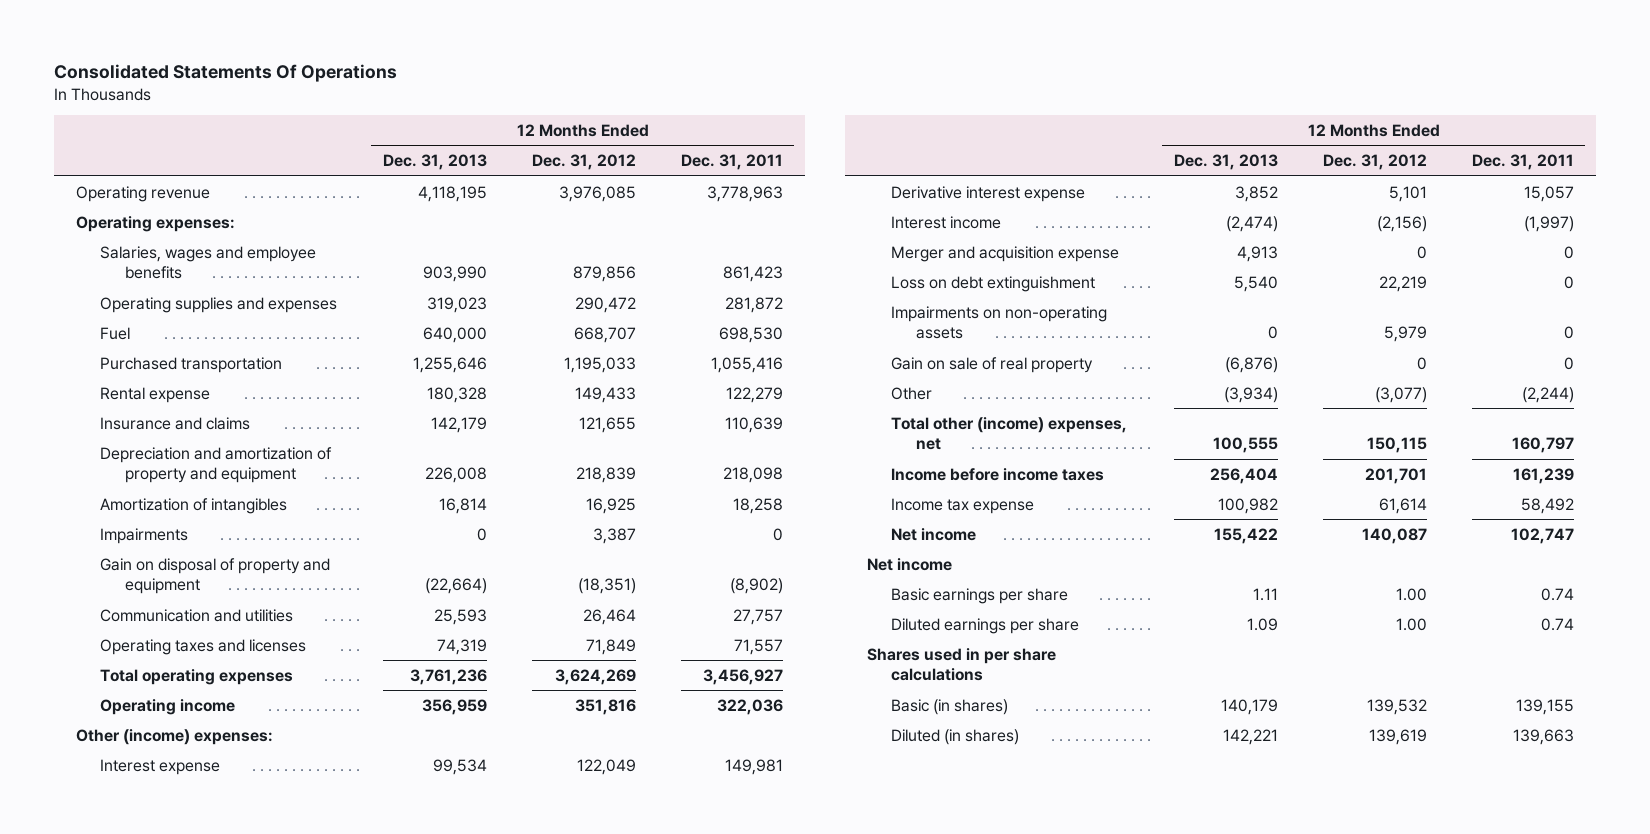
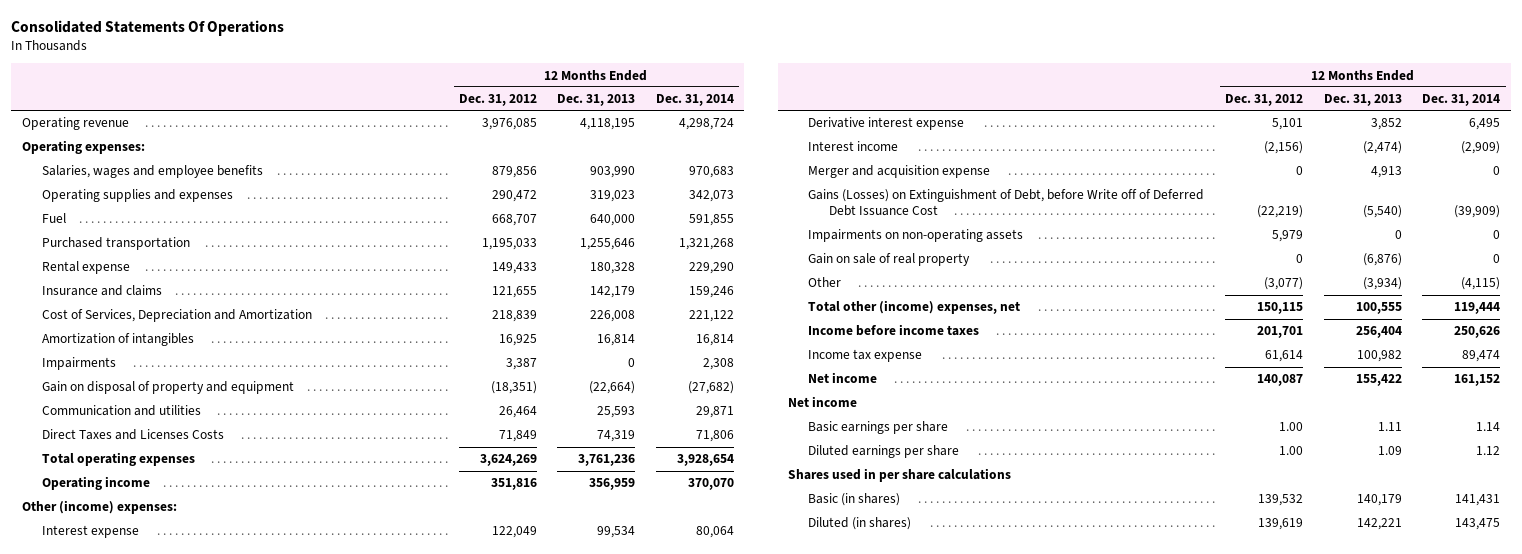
- | 12 Months Ended Dec. 31, 2013 | 12 Months Ended Dec. 31, 2012 | 12 Months Ended Dec. 31, 2011
+ | 12 Months Ended Dec. 31, 2012 | 12 Months Ended Dec. 31, 2013 | 12 Months Ended Dec. 31, 2014
- Depreciation and amortization of property and equipment | 226,008 | 218,839 | 218,098
+ Cost of Services, Depreciation and Amortization | 218,839 | 226,008 | 221,122
- Operating taxes and licenses | 74,319 | 71,849 | 71,557
+ Direct Taxes and Licenses Costs | 71,849 | 74,319 | 71,806
- Loss on debt extinguishment | 5,540 | 22,219 | 0
+ Gains (Losses) on Extinguishment of Debt, before Write off of Deferred Debt Issuance Cost | (22,219) | (5,540) | (39,909)

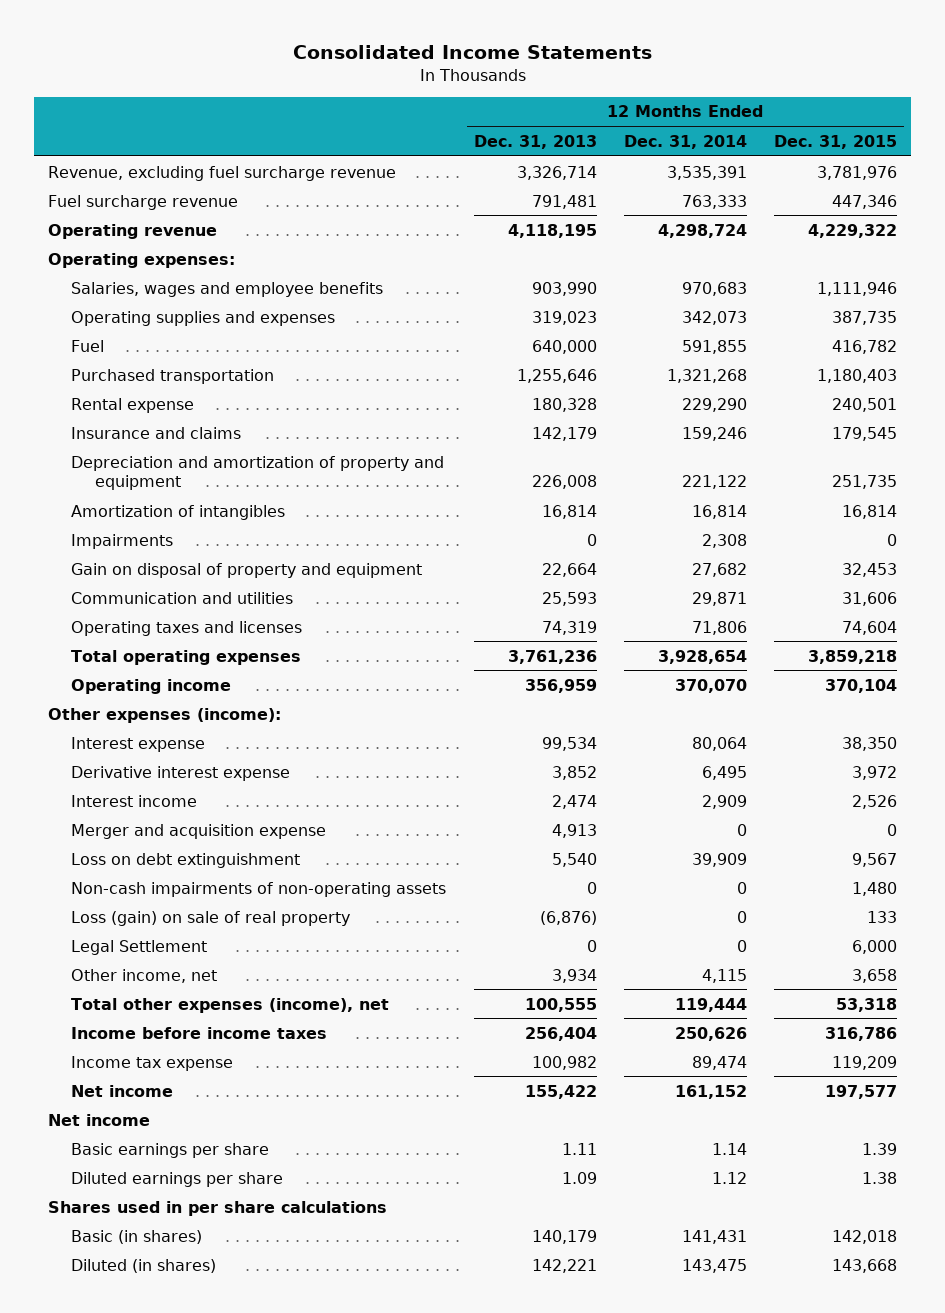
- Consolidated Statements Of Operations
+ Consolidated Income Statements
- | 12 Months Ended Dec. 31, 2012 | 12 Months Ended Dec. 31, 2013 | 12 Months Ended Dec. 31, 2014
+ | 12 Months Ended Dec. 31, 2013 | 12 Months Ended Dec. 31, 2014 | 12 Months Ended Dec. 31, 2015
+ Revenue, excluding fuel surcharge revenue | 3,326,714 | 3,535,391 | 3,781,976
+ Fuel surcharge revenue | 791,481 | 763,333 | 447,346
- Cost of Services, Depreciation and Amortization | 218,839 | 226,008 | 221,122
+ Depreciation and amortization of property and equipment | 226,008 | 221,122 | 251,735
- Gain on disposal of property and equipment | (18,351) | (22,664) | (27,682)
+ Gain on disposal of property and equipment | 22,664 | 27,682 | 32,453
- Direct Taxes and Licenses Costs | 71,849 | 74,319 | 71,806
+ Operating taxes and licenses | 74,319 | 71,806 | 74,604
- Other (income) expenses:
+ Other expenses (income):
- Interest income | (2,156) | (2,474) | (2,909)
+ Interest income | 2,474 | 2,909 | 2,526
- Gains (Losses) on Extinguishment of Debt, before Write off of Deferred Debt Issuance Cost | (22,219) | (5,540) | (39,909)
- Impairments on non-operating assets | 5,979 | 0 | 0
- Gain on sale of real property | 0 | (6,876) | 0
- Other | (3,077) | (3,934) | (4,115)
- Total other (income) expenses, net | 150,115 | 100,555 | 119,444
+ Loss on debt extinguishment | 5,540 | 39,909 | 9,567
+ Non-cash impairments of non-operating assets | 0 | 0 | 1,480
+ Loss (gain) on sale of real property | (6,876) | 0 | 133
+ Legal Settlement | 0 | 0 | 6,000
+ Other income, net | 3,934 | 4,115 | 3,658
+ Total other expenses (income), net | 100,555 | 119,444 | 53,318

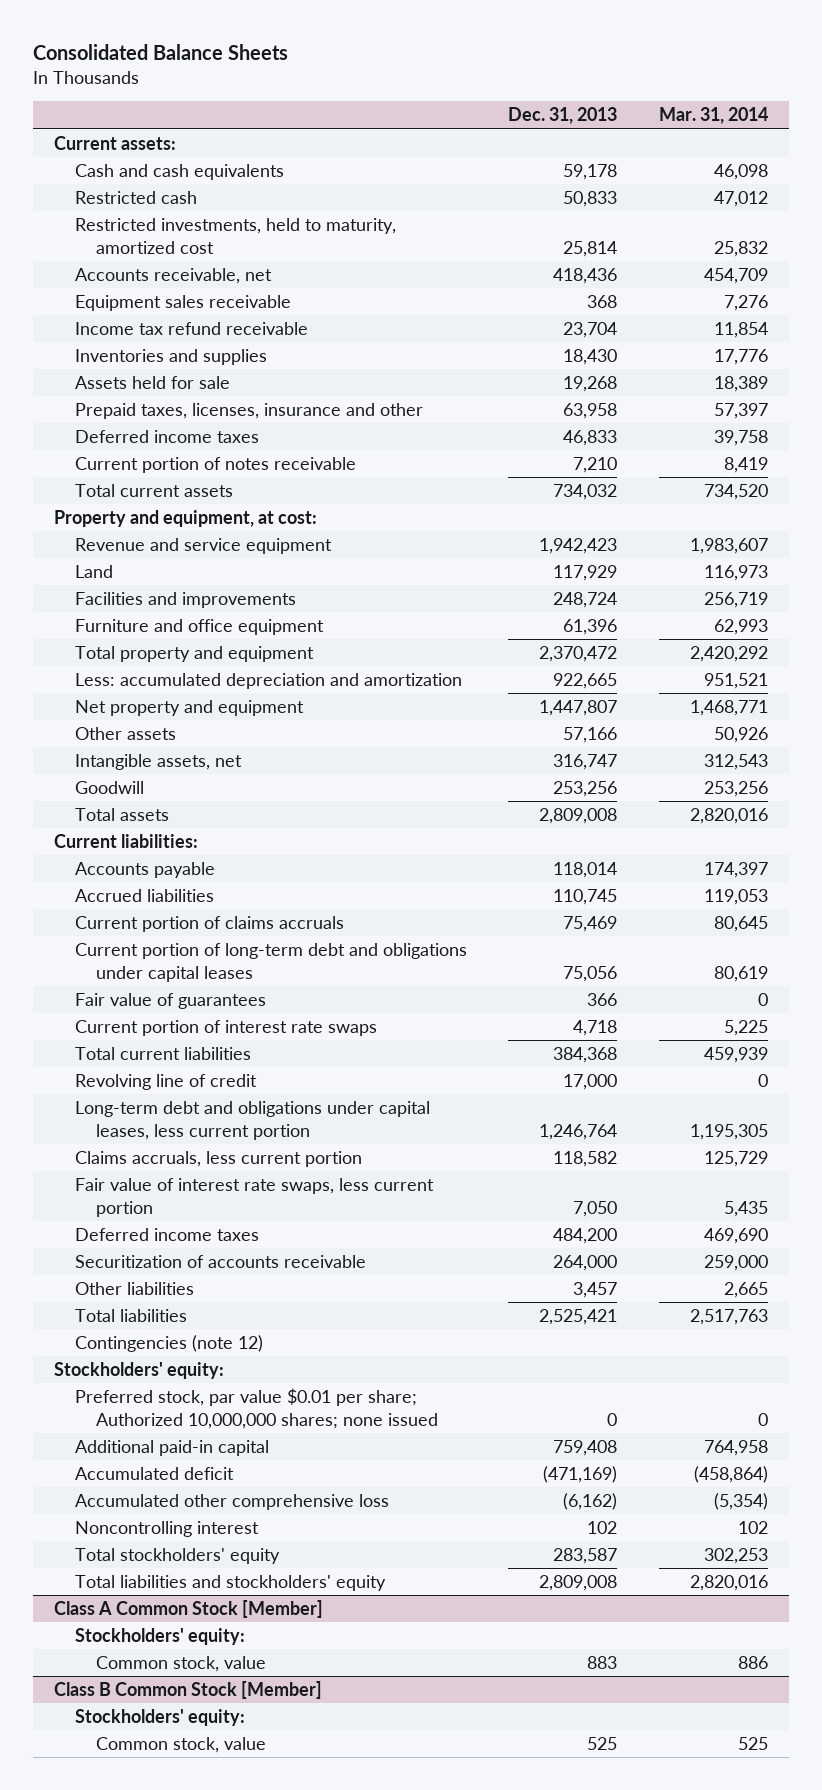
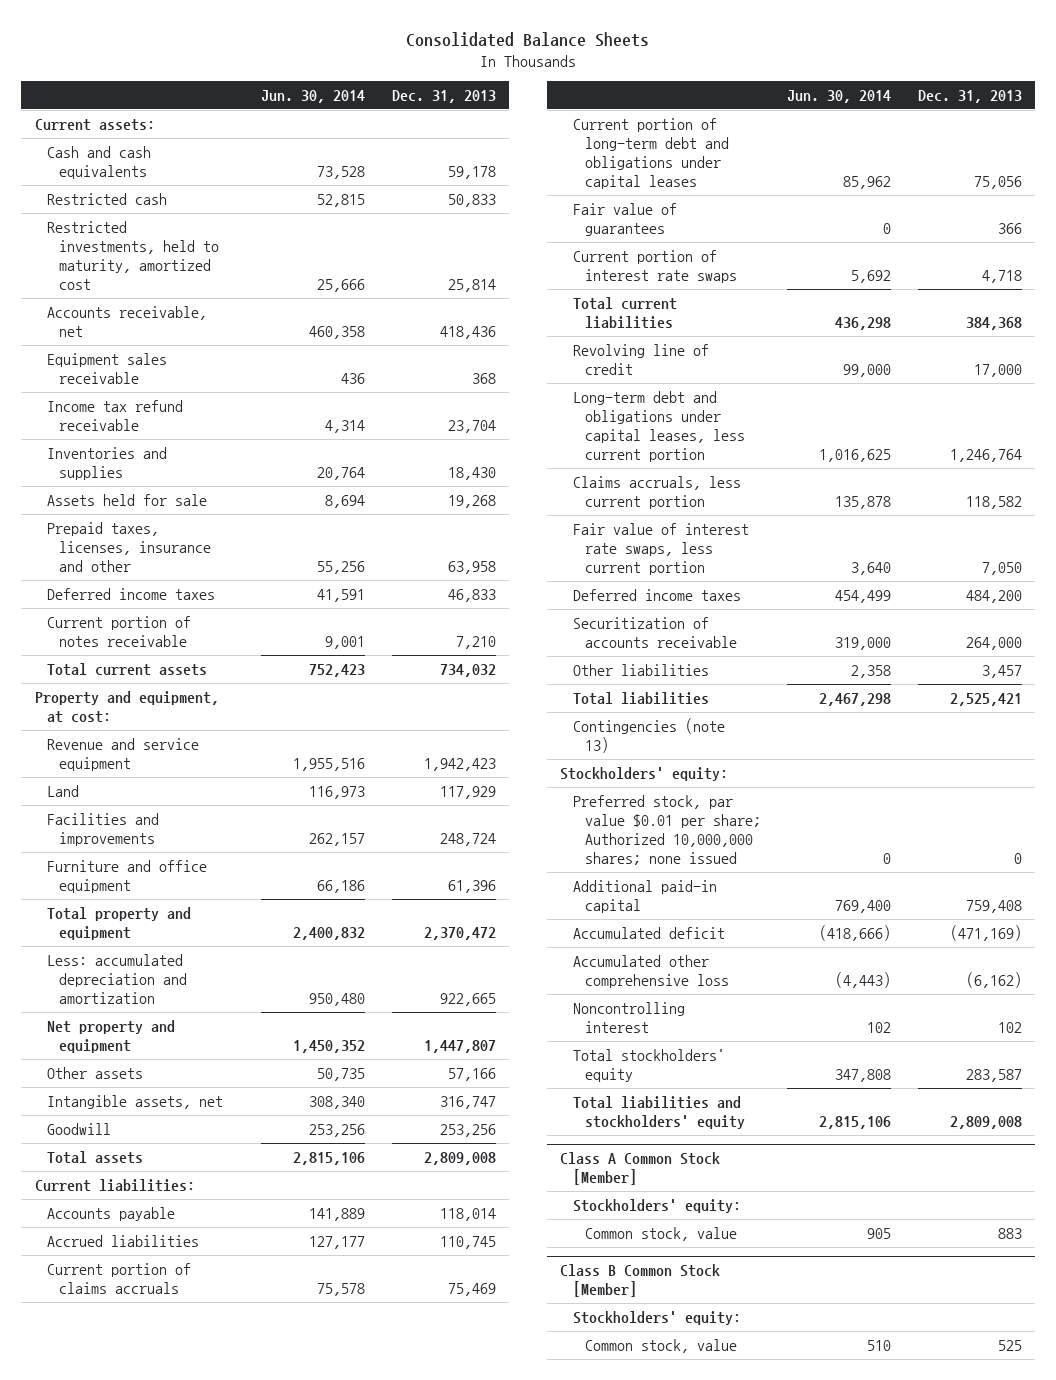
- | Dec. 31, 2013 | Mar. 31, 2014
+ | Jun. 30, 2014 | Dec. 31, 2013
- Contingencies (note 12)
+ Contingencies (note 13)

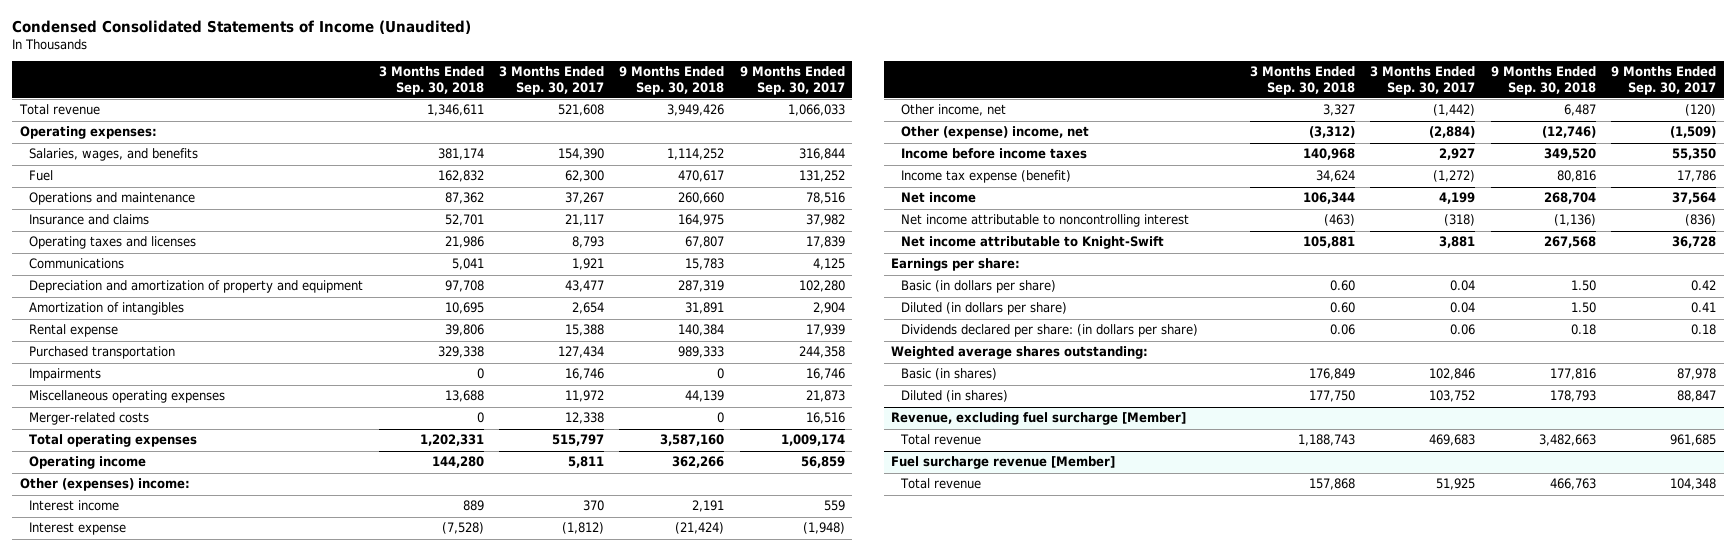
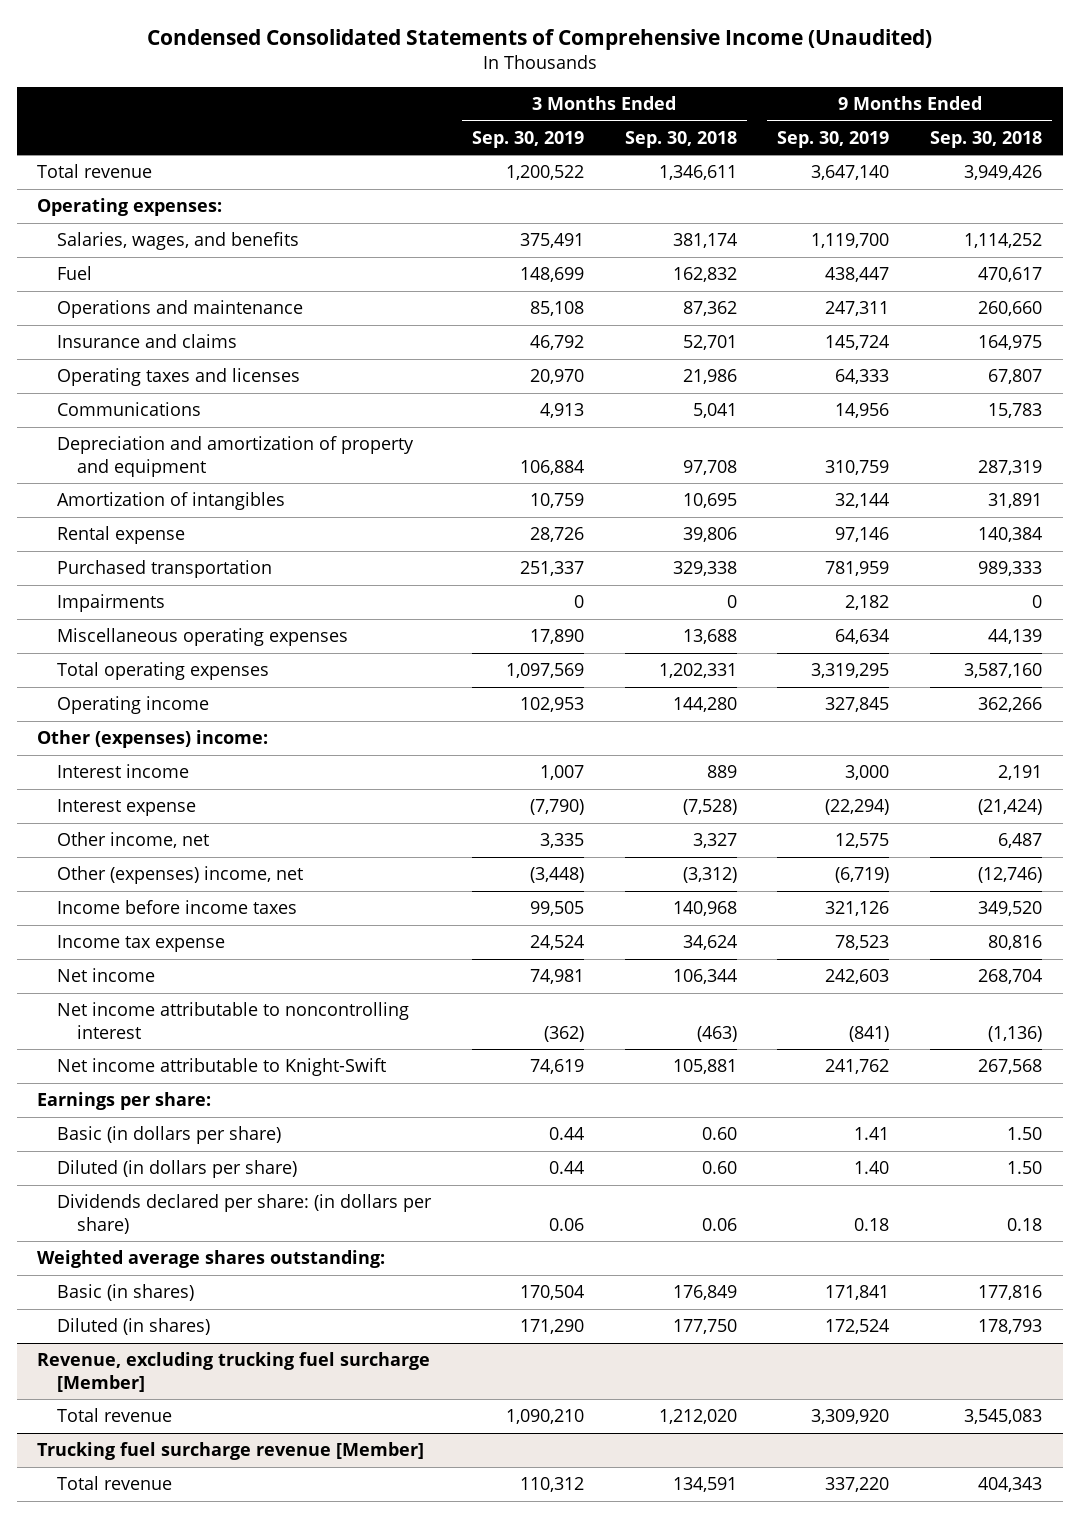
- Condensed Consolidated Statements of Income (Unaudited)
+ Condensed Consolidated Statements of Comprehensive Income (Unaudited)
- | 3 Months Ended Sep. 30, 2018 | 3 Months Ended Sep. 30, 2017 | 9 Months Ended Sep. 30, 2018 | 9 Months Ended Sep. 30, 2017
+ | 3 Months Ended Sep. 30, 2019 | 3 Months Ended Sep. 30, 2018 | 9 Months Ended Sep. 30, 2019 | 9 Months Ended Sep. 30, 2018
- Merger-related costs | 0 | 12,338 | 0 | 16,516
- Other (expense) income, net | (3,312) | (2,884) | (12,746) | (1,509)
+ Other (expenses) income, net | (3,448) | (3,312) | (6,719) | (12,746)
- Income tax expense (benefit) | 34,624 | (1,272) | 80,816 | 17,786
+ Income tax expense | 24,524 | 34,624 | 78,523 | 80,816
- Revenue, excluding fuel surcharge [Member]
- Total revenue | 1,188,743 | 469,683 | 3,482,663 | 961,685
- Fuel surcharge revenue [Member]
- Total revenue | 157,868 | 51,925 | 466,763 | 104,348
+ Revenue, excluding trucking fuel surcharge [Member]
+ Total revenue | 1,090,210 | 1,212,020 | 3,309,920 | 3,545,083
+ Trucking fuel surcharge revenue [Member]
+ Total revenue | 110,312 | 134,591 | 337,220 | 404,343

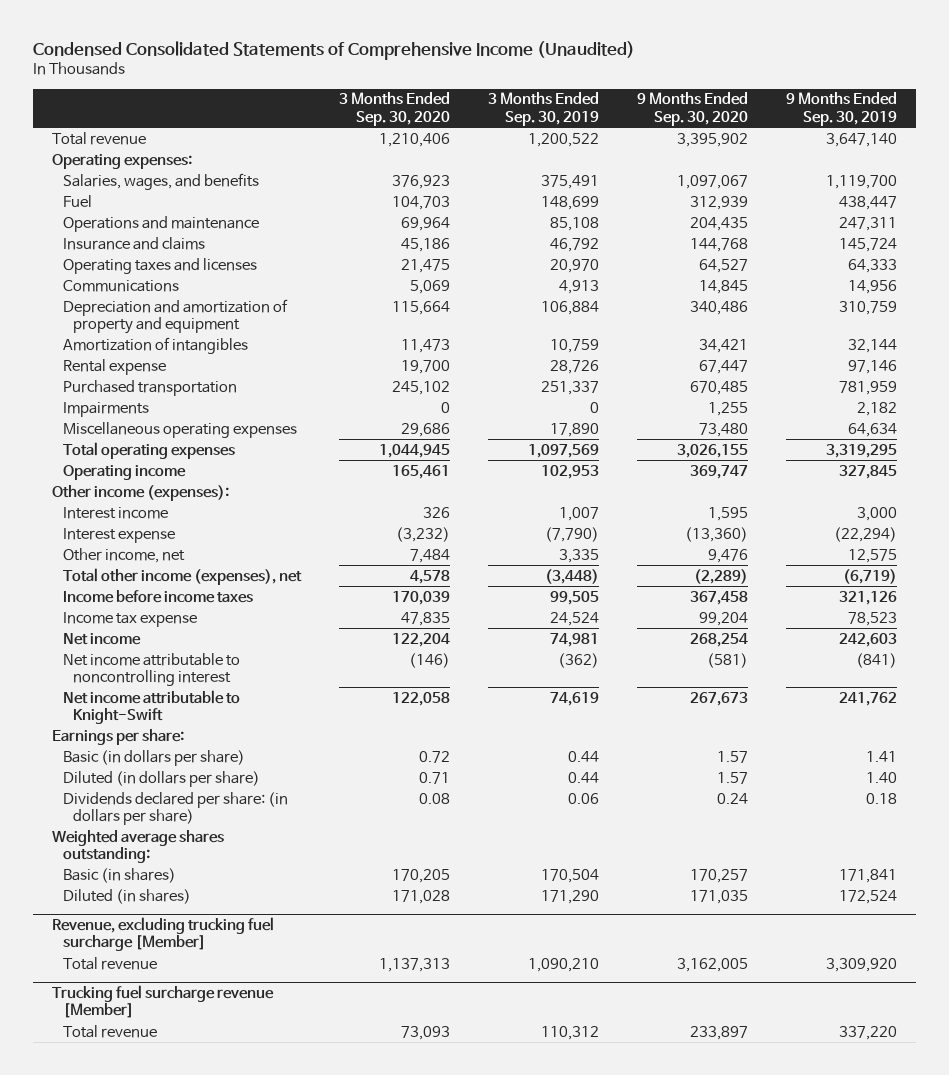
- | 3 Months Ended Sep. 30, 2019 | 3 Months Ended Sep. 30, 2018 | 9 Months Ended Sep. 30, 2019 | 9 Months Ended Sep. 30, 2018
+ | 3 Months Ended Sep. 30, 2020 | 3 Months Ended Sep. 30, 2019 | 9 Months Ended Sep. 30, 2020 | 9 Months Ended Sep. 30, 2019
- Other (expenses) income:
+ Other income (expenses):
- Other (expenses) income, net | (3,448) | (3,312) | (6,719) | (12,746)
+ Total other income (expenses), net | 4,578 | (3,448) | (2,289) | (6,719)

